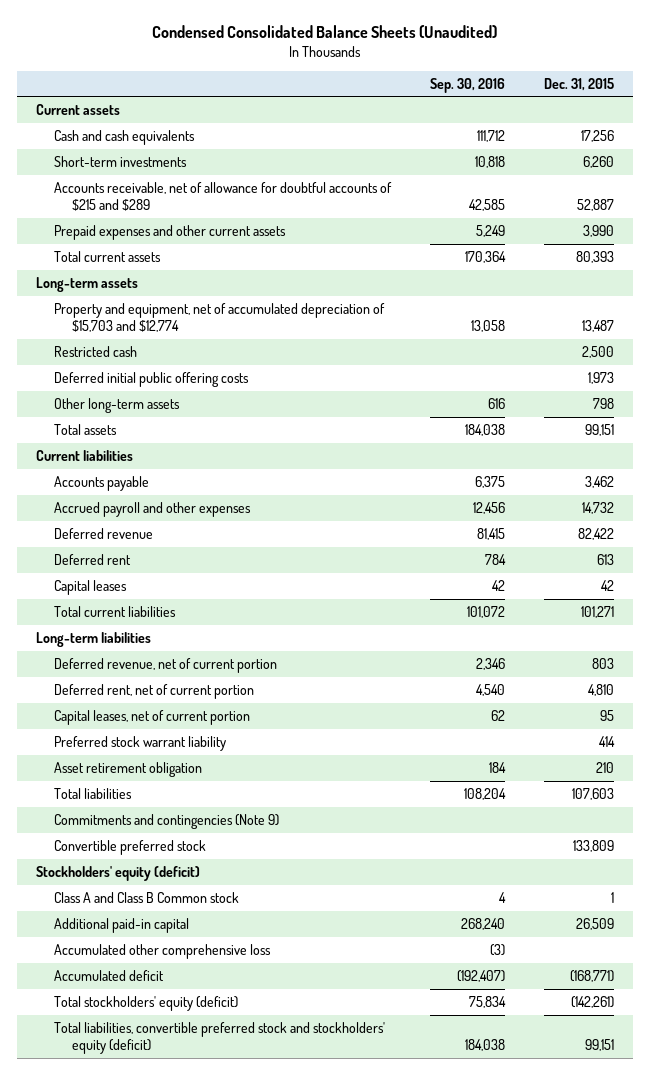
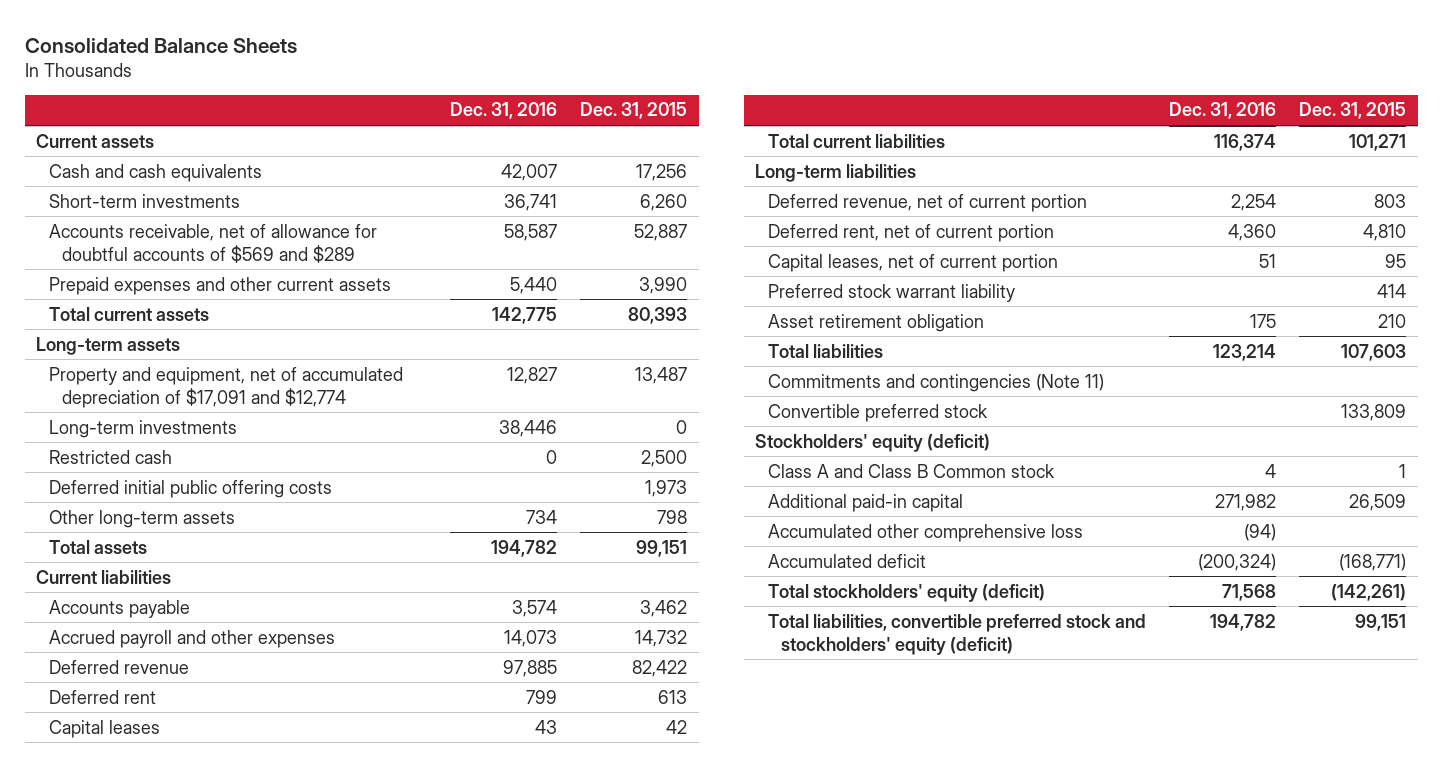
- Condensed Consolidated Balance Sheets (Unaudited)
+ Consolidated Balance Sheets
- | Sep. 30, 2016 | Dec. 31, 2015
+ | Dec. 31, 2016 | Dec. 31, 2015
- Accounts receivable, net of allowance for doubtful accounts of $215 and $289 | 42,585 | 52,887
+ Accounts receivable, net of allowance for doubtful accounts of $569 and $289 | 58,587 | 52,887
- Property and equipment, net of accumulated depreciation of $15,703 and $12,774 | 13,058 | 13,487
+ Property and equipment, net of accumulated depreciation of $17,091 and $12,774 | 12,827 | 13,487
+ Long-term investments | 38,446 | 0
- Commitments and contingencies (Note 9)
+ Commitments and contingencies (Note 11)

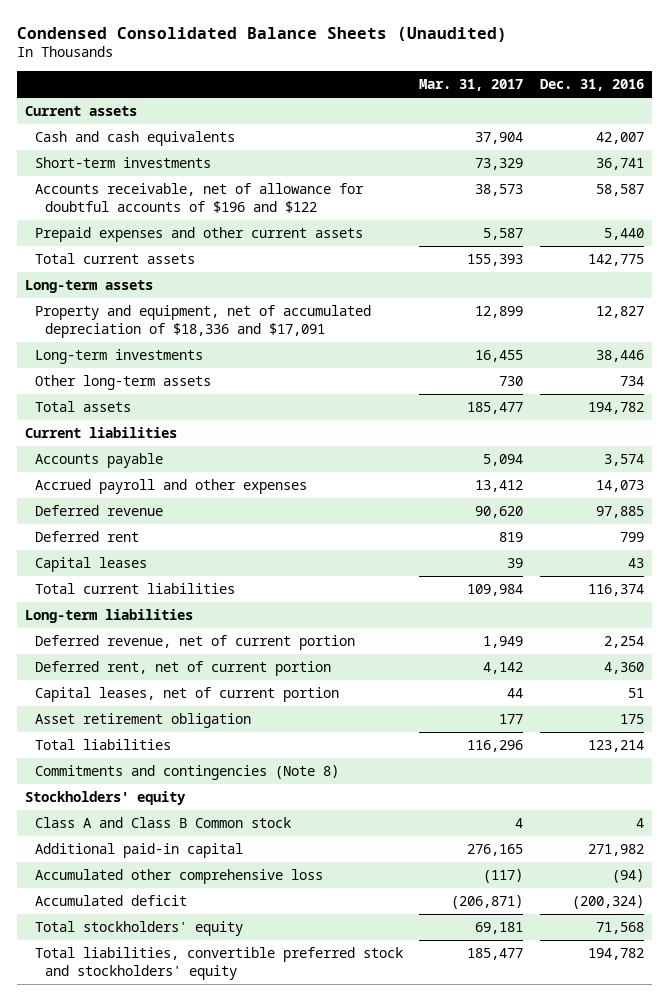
- Consolidated Balance Sheets
+ Condensed Consolidated Balance Sheets (Unaudited)
- | Dec. 31, 2016 | Dec. 31, 2015
+ | Mar. 31, 2017 | Dec. 31, 2016
- Accounts receivable, net of allowance for doubtful accounts of $569 and $289 | 58,587 | 52,887
+ Accounts receivable, net of allowance for doubtful accounts of $196 and $122 | 38,573 | 58,587
- Property and equipment, net of accumulated depreciation of $17,091 and $12,774 | 12,827 | 13,487
+ Property and equipment, net of accumulated depreciation of $18,336 and $17,091 | 12,899 | 12,827
- Restricted cash | 0 | 2,500
- Deferred initial public offering costs | | 1,973
- Preferred stock warrant liability | | 414
- Commitments and contingencies (Note 11)
- Convertible preferred stock | | 133,809
- Stockholders' equity (deficit)
+ Commitments and contingencies (Note 8)
+ Stockholders' equity
- Total stockholders' equity (deficit) | 71,568 | (142,261)
- Total liabilities, convertible preferred stock and stockholders' equity (deficit) | 194,782 | 99,151
+ Total stockholders' equity | 69,181 | 71,568
+ Total liabilities, convertible preferred stock and stockholders' equity | 185,477 | 194,782

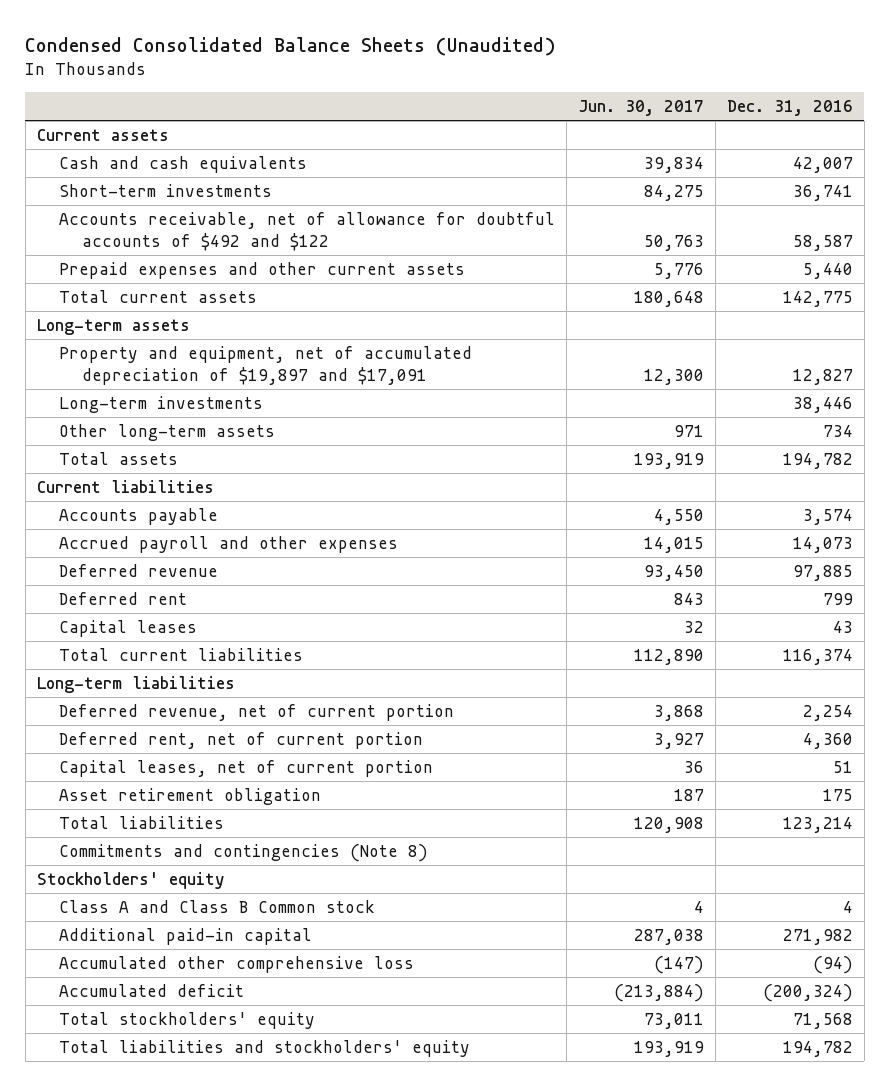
- | Mar. 31, 2017 | Dec. 31, 2016
+ | Jun. 30, 2017 | Dec. 31, 2016
- Accounts receivable, net of allowance for doubtful accounts of $196 and $122 | 38,573 | 58,587
+ Accounts receivable, net of allowance for doubtful accounts of $492 and $122 | 50,763 | 58,587
- Property and equipment, net of accumulated depreciation of $18,336 and $17,091 | 12,899 | 12,827
+ Property and equipment, net of accumulated depreciation of $19,897 and $17,091 | 12,300 | 12,827
- Total liabilities, convertible preferred stock and stockholders' equity | 185,477 | 194,782
+ Total liabilities and stockholders' equity | 193,919 | 194,782

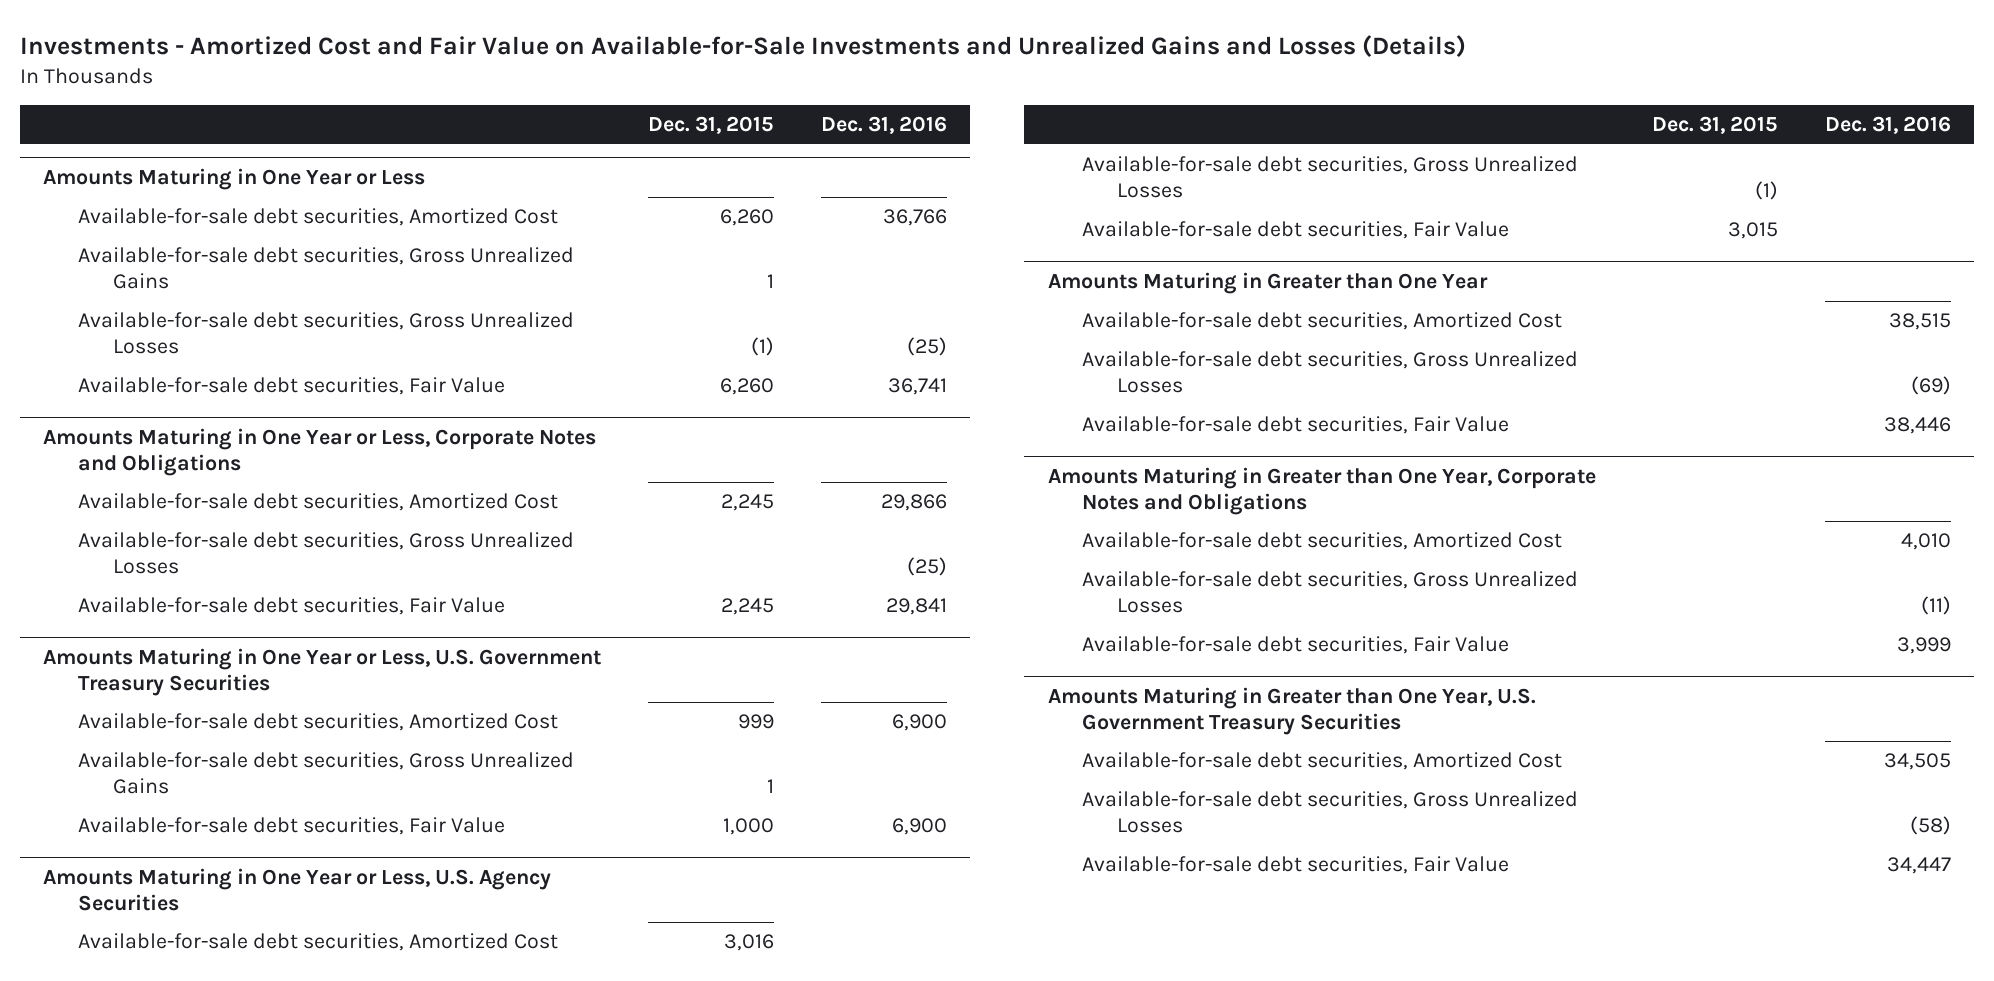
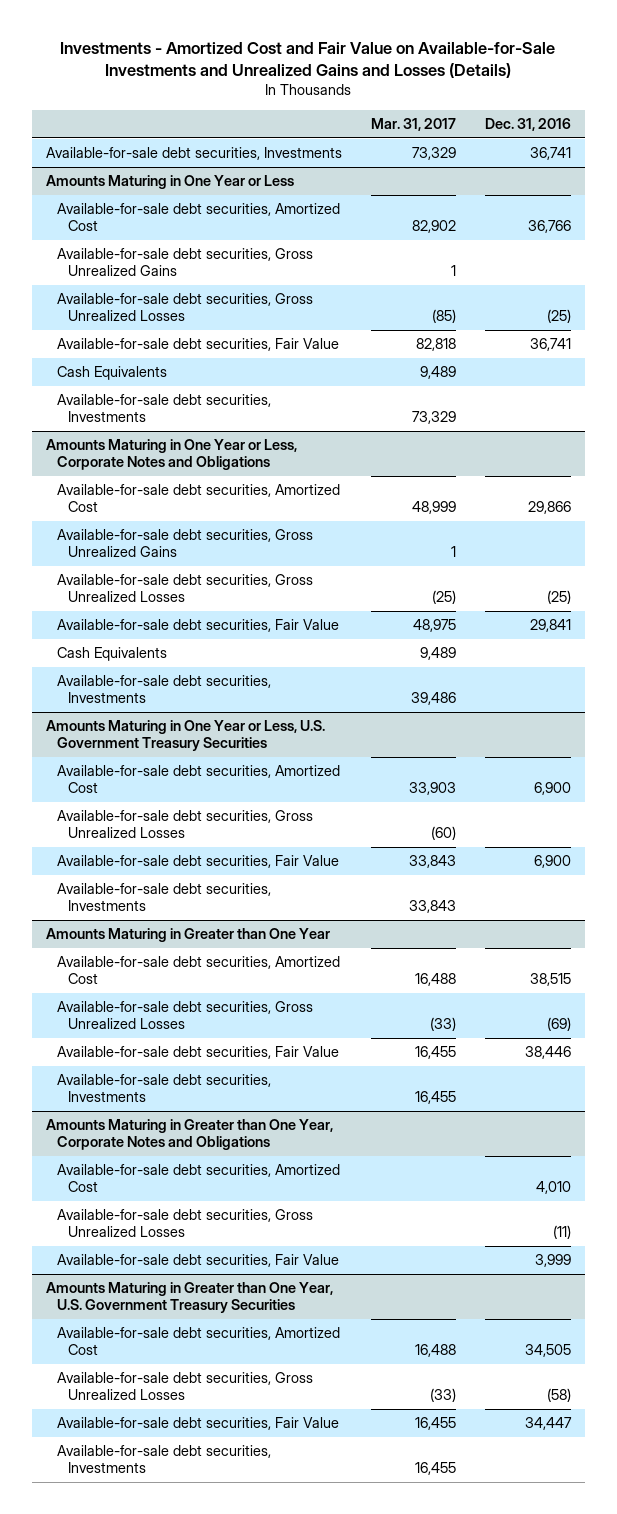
- | Dec. 31, 2015 | Dec. 31, 2016
+ | Mar. 31, 2017 | Dec. 31, 2016
+ Available-for-sale debt securities, Investments | 73,329 | 36,741
@ Amounts Maturing in One Year or Less
+ Cash Equivalents | 9,489 |
+ Available-for-sale debt securities, Investments | 73,329 |
@ Amounts Maturing in One Year or Less, Corporate Notes and Obligations
+ Available-for-sale debt securities, Gross Unrealized Gains | 1 |
+ Cash Equivalents | 9,489 |
+ Available-for-sale debt securities, Investments | 39,486 |
@ Amounts Maturing in One Year or Less, U.S. Government Treasury Securities
- Available-for-sale debt securities, Gross Unrealized Gains | 1 |
- Amounts Maturing in One Year or Less, U.S. Agency Securities
- Available-for-sale debt securities, Amortized Cost | 3,016 |
- Available-for-sale debt securities, Fair Value | 3,015 |
@ Amounts Maturing in One Year or Less, U.S. Government Treasury Securities
moved down: Available-for-sale debt securities, Fair Value | 33,843 | 6,900
+ Available-for-sale debt securities, Investments | 33,843 |
@ Amounts Maturing in Greater than One Year
+ Available-for-sale debt securities, Investments | 16,455 |
@ Amounts Maturing in Greater than One Year, U.S. Government Treasury Securities
+ Available-for-sale debt securities, Investments | 16,455 |

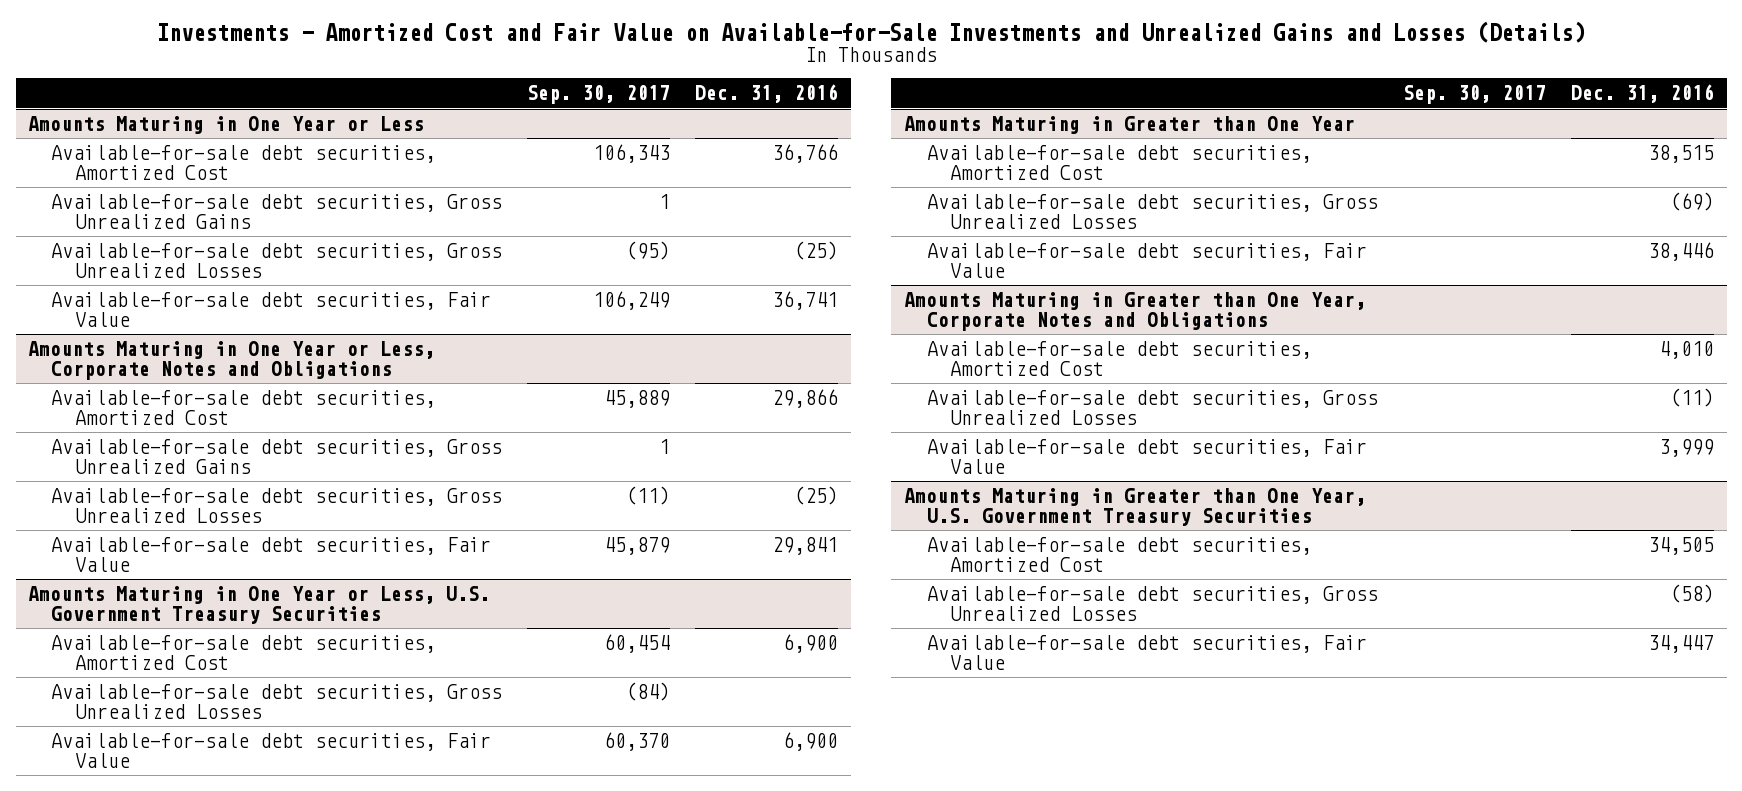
- | Mar. 31, 2017 | Dec. 31, 2016
+ | Sep. 30, 2017 | Dec. 31, 2016
- Available-for-sale debt securities, Investments | 73,329 | 36,741
@ Amounts Maturing in One Year or Less
- Cash Equivalents | 9,489 |
- Available-for-sale debt securities, Investments | 73,329 |
@ Amounts Maturing in One Year or Less, Corporate Notes and Obligations
- Cash Equivalents | 9,489 |
- Available-for-sale debt securities, Investments | 39,486 |
@ Amounts Maturing in One Year or Less, U.S. Government Treasury Securities
- Available-for-sale debt securities, Investments | 33,843 |
@ Amounts Maturing in Greater than One Year
- Available-for-sale debt securities, Investments | 16,455 |
@ Amounts Maturing in Greater than One Year, U.S. Government Treasury Securities
- Available-for-sale debt securities, Investments | 16,455 |

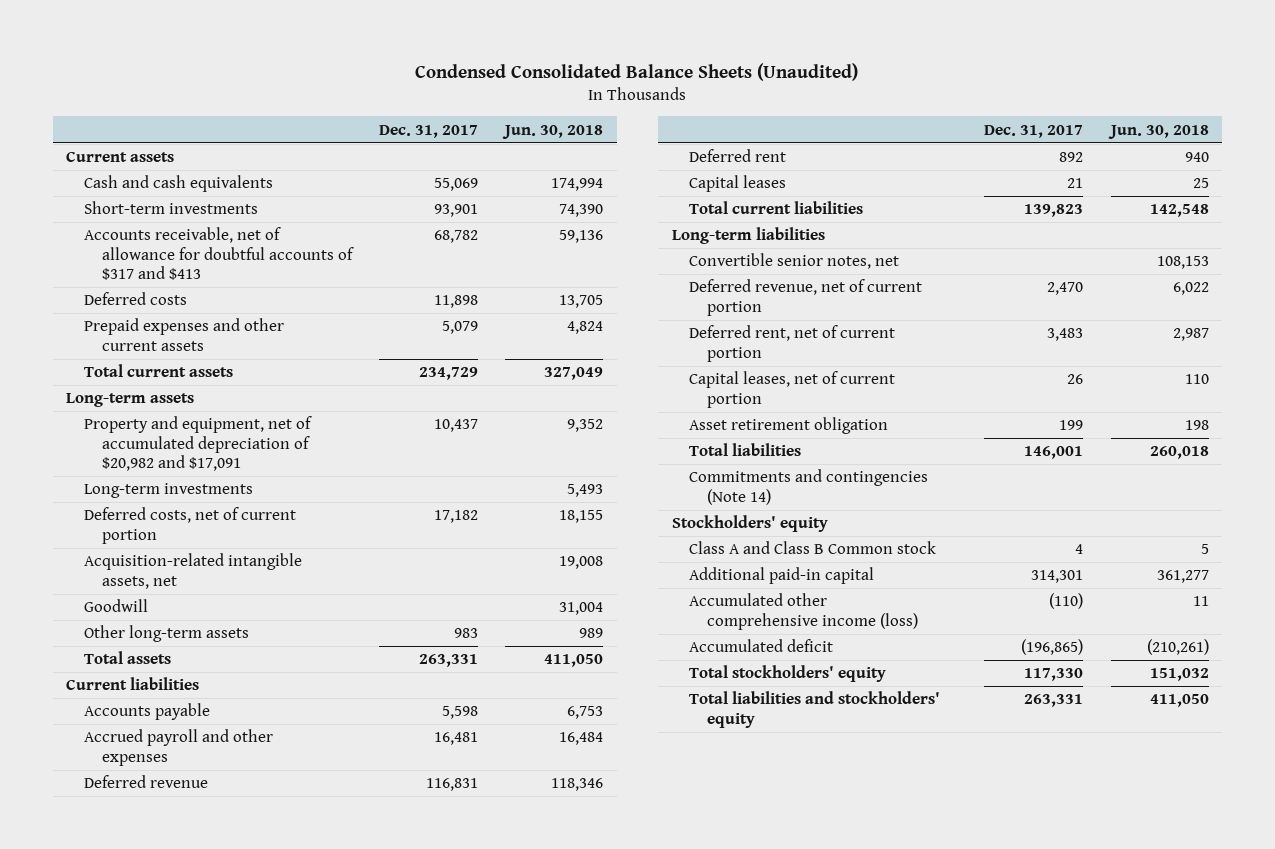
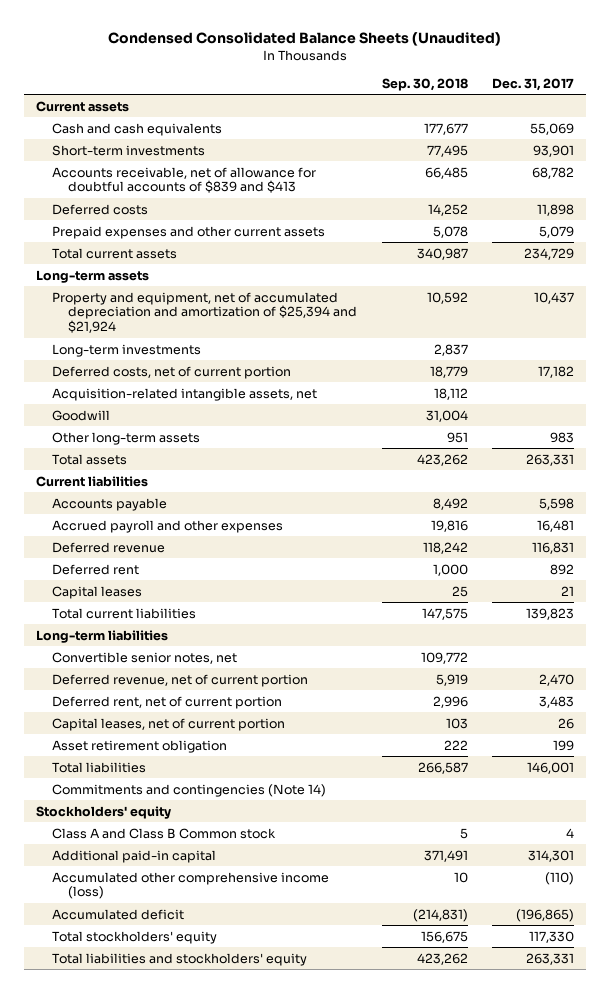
- | Dec. 31, 2017 | Jun. 30, 2018
+ | Sep. 30, 2018 | Dec. 31, 2017
- Accounts receivable, net of allowance for doubtful accounts of $317 and $413 | 68,782 | 59,136
+ Accounts receivable, net of allowance for doubtful accounts of $839 and $413 | 66,485 | 68,782
- Property and equipment, net of accumulated depreciation of $20,982 and $17,091 | 10,437 | 9,352
+ Property and equipment, net of accumulated depreciation and amortization of $25,394 and $21,924 | 10,592 | 10,437

